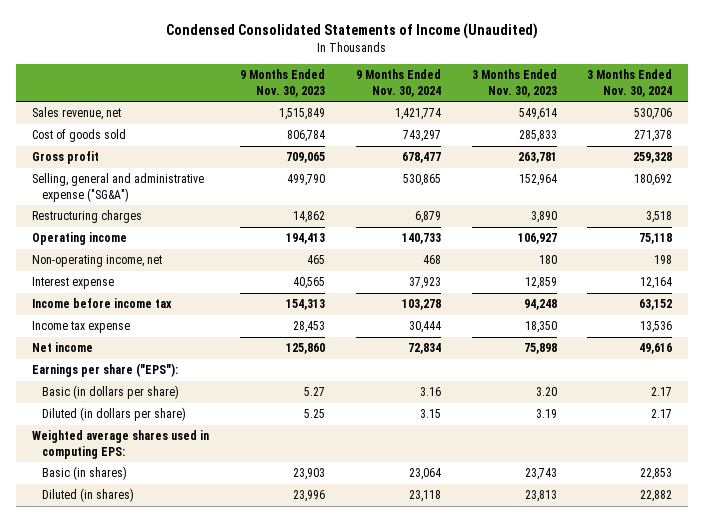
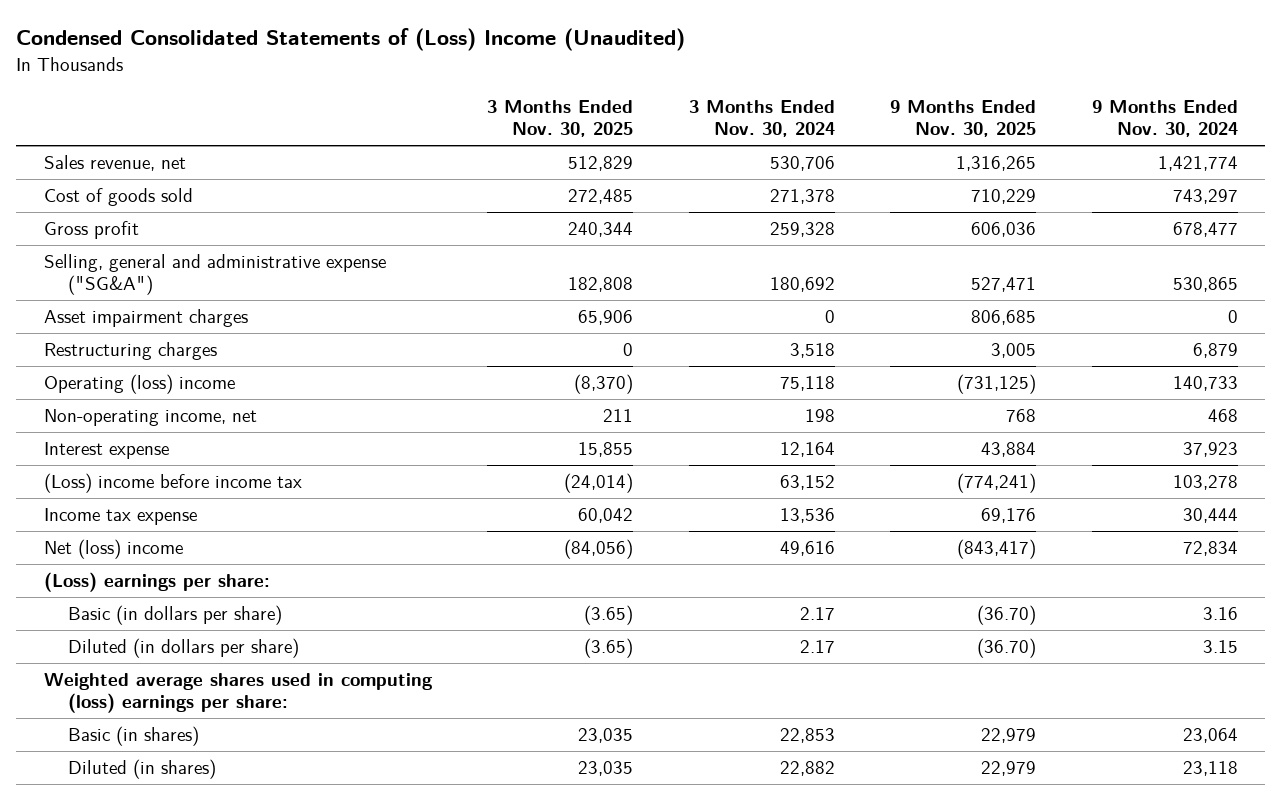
- Condensed Consolidated Statements of Income (Unaudited)
+ Condensed Consolidated Statements of (Loss) Income (Unaudited)
- | 9 Months Ended Nov. 30, 2023 | 9 Months Ended Nov. 30, 2024 | 3 Months Ended Nov. 30, 2023 | 3 Months Ended Nov. 30, 2024
+ | 3 Months Ended Nov. 30, 2025 | 3 Months Ended Nov. 30, 2024 | 9 Months Ended Nov. 30, 2025 | 9 Months Ended Nov. 30, 2024
+ Asset impairment charges | 65,906 | 0 | 806,685 | 0
- Operating income | 194,413 | 140,733 | 106,927 | 75,118
+ Operating (loss) income | (8,370) | 75,118 | (731,125) | 140,733
- Income before income tax | 154,313 | 103,278 | 94,248 | 63,152
+ (Loss) income before income tax | (24,014) | 63,152 | (774,241) | 103,278
- Net income | 125,860 | 72,834 | 75,898 | 49,616
- Earnings per share ("EPS"):
+ Net (loss) income | (84,056) | 49,616 | (843,417) | 72,834
+ (Loss) earnings per share:
- Weighted average shares used in computing EPS:
+ Weighted average shares used in computing (loss) earnings per share:

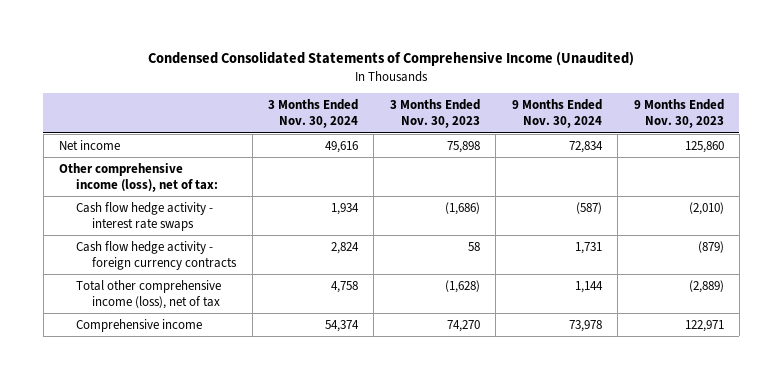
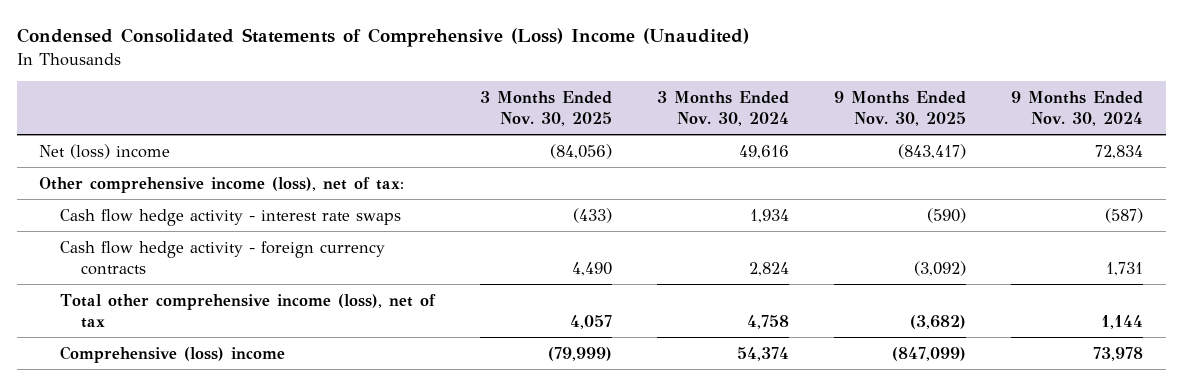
- Condensed Consolidated Statements of Comprehensive Income (Unaudited)
+ Condensed Consolidated Statements of Comprehensive (Loss) Income (Unaudited)
- | 3 Months Ended Nov. 30, 2024 | 3 Months Ended Nov. 30, 2023 | 9 Months Ended Nov. 30, 2024 | 9 Months Ended Nov. 30, 2023
+ | 3 Months Ended Nov. 30, 2025 | 3 Months Ended Nov. 30, 2024 | 9 Months Ended Nov. 30, 2025 | 9 Months Ended Nov. 30, 2024
- Net income | 49,616 | 75,898 | 72,834 | 125,860
+ Net (loss) income | (84,056) | 49,616 | (843,417) | 72,834
- Comprehensive income | 54,374 | 74,270 | 73,978 | 122,971
+ Comprehensive (loss) income | (79,999) | 54,374 | (847,099) | 73,978

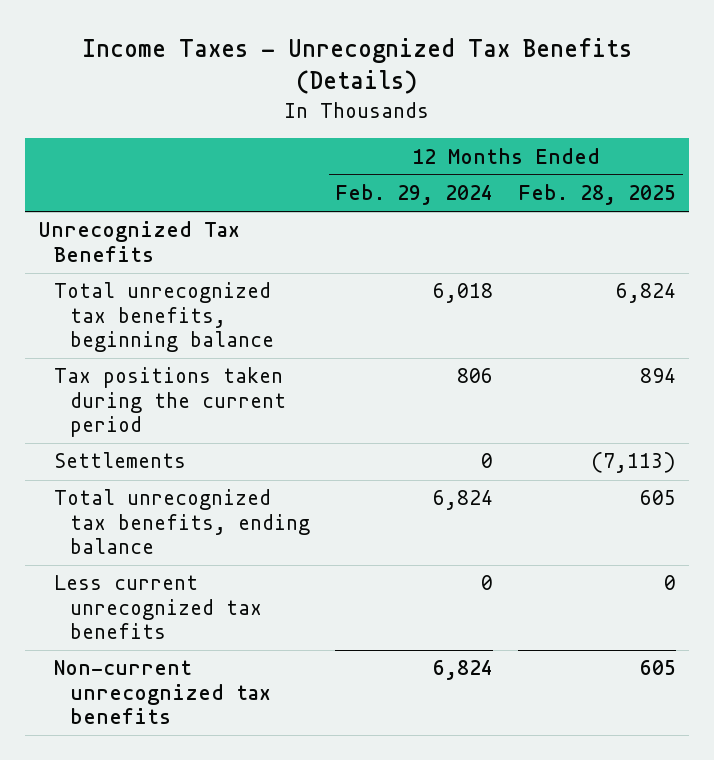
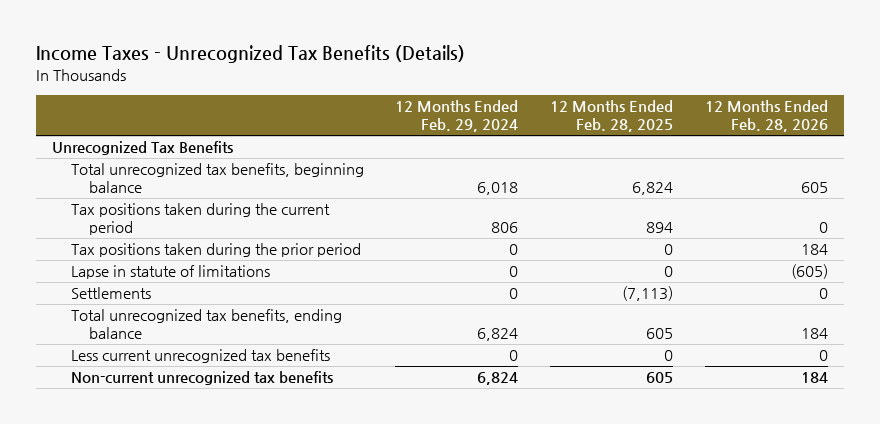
- | 12 Months Ended Feb. 29, 2024 | 12 Months Ended Feb. 28, 2025
+ | 12 Months Ended Feb. 29, 2024 | 12 Months Ended Feb. 28, 2025 | 12 Months Ended Feb. 28, 2026
+ Tax positions taken during the prior period | 0 | 0 | 184
+ Lapse in statute of limitations | 0 | 0 | (605)

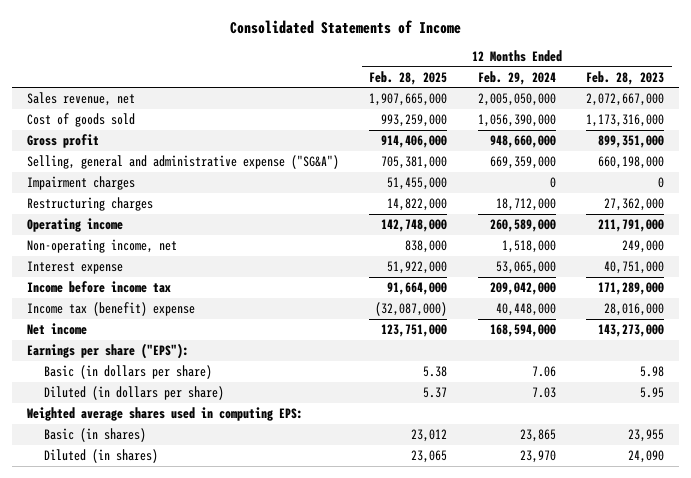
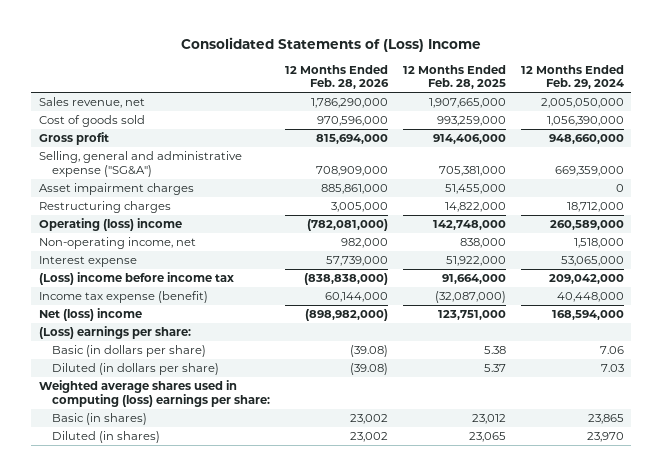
- Consolidated Statements of Income
+ Consolidated Statements of (Loss) Income
- | 12 Months Ended Feb. 28, 2025 | 12 Months Ended Feb. 29, 2024 | 12 Months Ended Feb. 28, 2023
+ | 12 Months Ended Feb. 28, 2026 | 12 Months Ended Feb. 28, 2025 | 12 Months Ended Feb. 29, 2024
- Impairment charges | 51,455,000 | 0 | 0
+ Asset impairment charges | 885,861,000 | 51,455,000 | 0
- Operating income | 142,748,000 | 260,589,000 | 211,791,000
+ Operating (loss) income | (782,081,000) | 142,748,000 | 260,589,000
- Income before income tax | 91,664,000 | 209,042,000 | 171,289,000
- Income tax (benefit) expense | (32,087,000) | 40,448,000 | 28,016,000
- Net income | 123,751,000 | 168,594,000 | 143,273,000
- Earnings per share ("EPS"):
+ (Loss) income before income tax | (838,838,000) | 91,664,000 | 209,042,000
+ Income tax expense (benefit) | 60,144,000 | (32,087,000) | 40,448,000
+ Net (loss) income | (898,982,000) | 123,751,000 | 168,594,000
+ (Loss) earnings per share:
- Weighted average shares used in computing EPS:
+ Weighted average shares used in computing (loss) earnings per share:

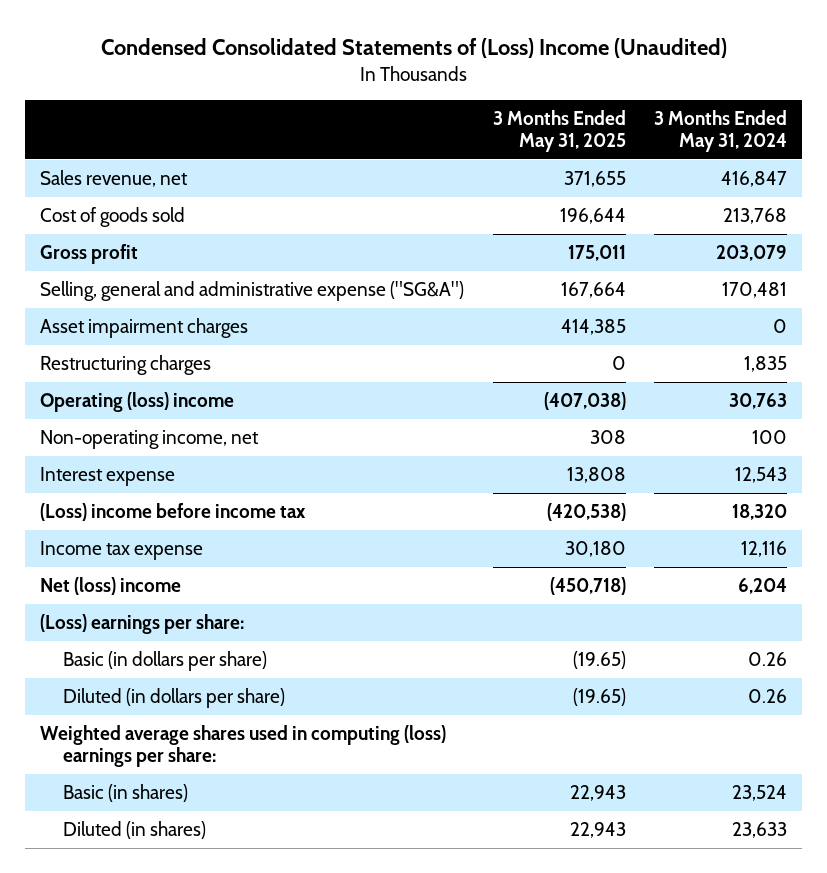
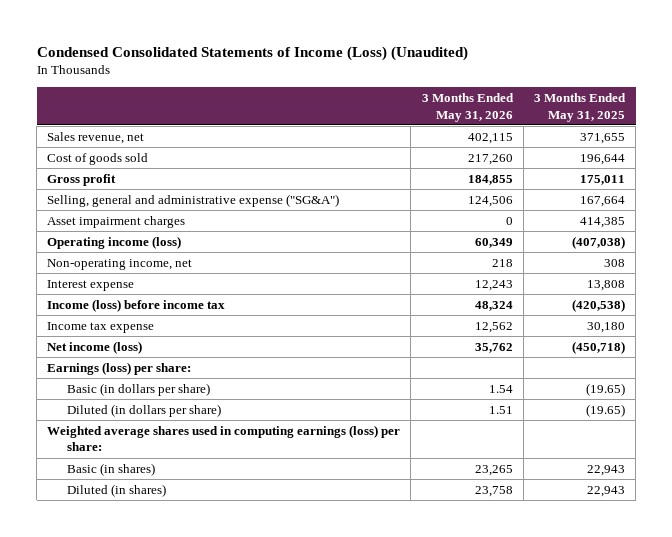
- Condensed Consolidated Statements of (Loss) Income (Unaudited)
+ Condensed Consolidated Statements of Income (Loss) (Unaudited)
- | 3 Months Ended May 31, 2025 | 3 Months Ended May 31, 2024
+ | 3 Months Ended May 31, 2026 | 3 Months Ended May 31, 2025
- Restructuring charges | 0 | 1,835
- Operating (loss) income | (407,038) | 30,763
+ Operating income (loss) | 60,349 | (407,038)
- (Loss) income before income tax | (420,538) | 18,320
+ Income (loss) before income tax | 48,324 | (420,538)
- Net (loss) income | (450,718) | 6,204
- (Loss) earnings per share:
+ Net income (loss) | 35,762 | (450,718)
+ Earnings (loss) per share:
- Weighted average shares used in computing (loss) earnings per share:
+ Weighted average shares used in computing earnings (loss) per share:

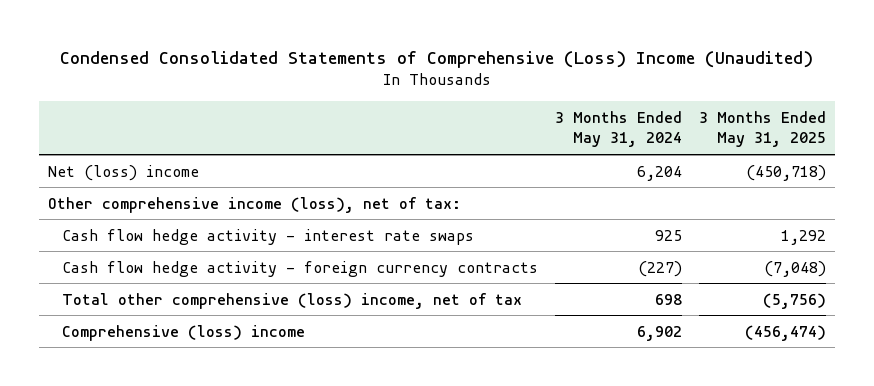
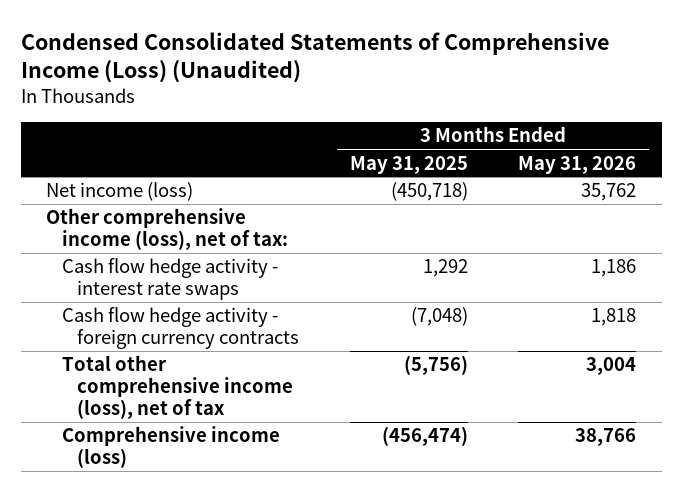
- Condensed Consolidated Statements of Comprehensive (Loss) Income (Unaudited)
+ Condensed Consolidated Statements of Comprehensive Income (Loss) (Unaudited)
- | 3 Months Ended May 31, 2024 | 3 Months Ended May 31, 2025
+ | 3 Months Ended May 31, 2025 | 3 Months Ended May 31, 2026
- Net (loss) income | 6,204 | (450,718)
+ Net income (loss) | (450,718) | 35,762
- Total other comprehensive (loss) income, net of tax | 698 | (5,756)
- Comprehensive (loss) income | 6,902 | (456,474)
+ Total other comprehensive income (loss), net of tax | (5,756) | 3,004
+ Comprehensive income (loss) | (456,474) | 38,766

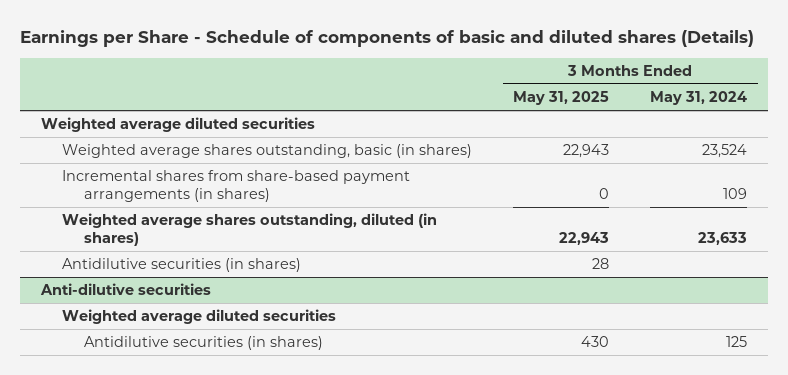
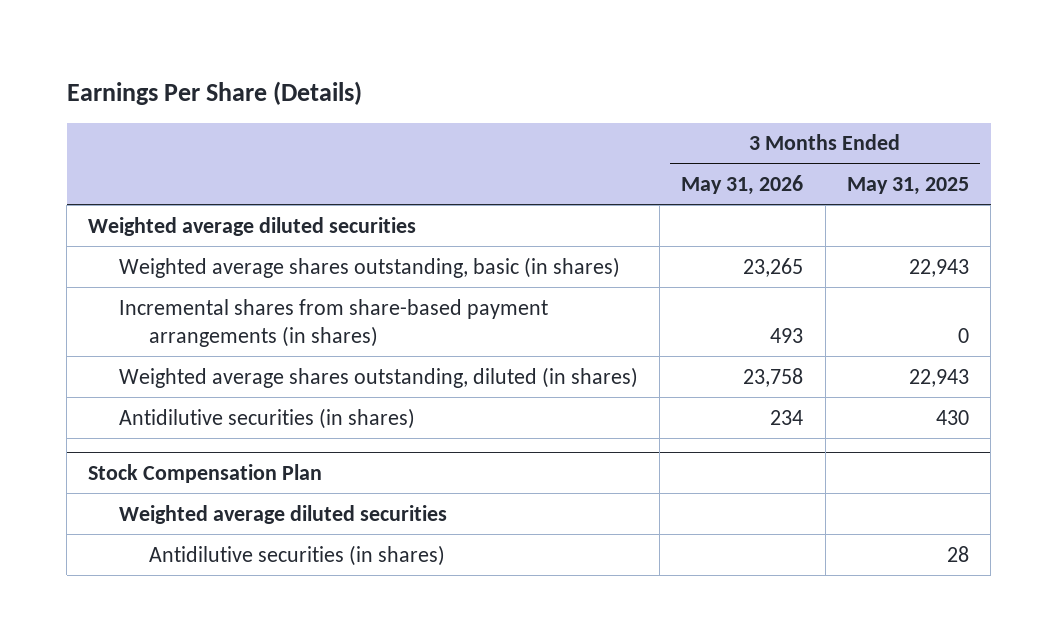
- Earnings per Share - Schedule of components of basic and diluted shares (Details)
+ Earnings Per Share (Details)
- | 3 Months Ended May 31, 2025 | 3 Months Ended May 31, 2024
+ | 3 Months Ended May 31, 2026 | 3 Months Ended May 31, 2025
- Antidilutive securities (in shares) | 28 |
- Anti-dilutive securities
- Weighted average diluted securities
+ Stock Compensation Plan
+ Weighted average diluted securities
+ Antidilutive securities (in shares) | | 28

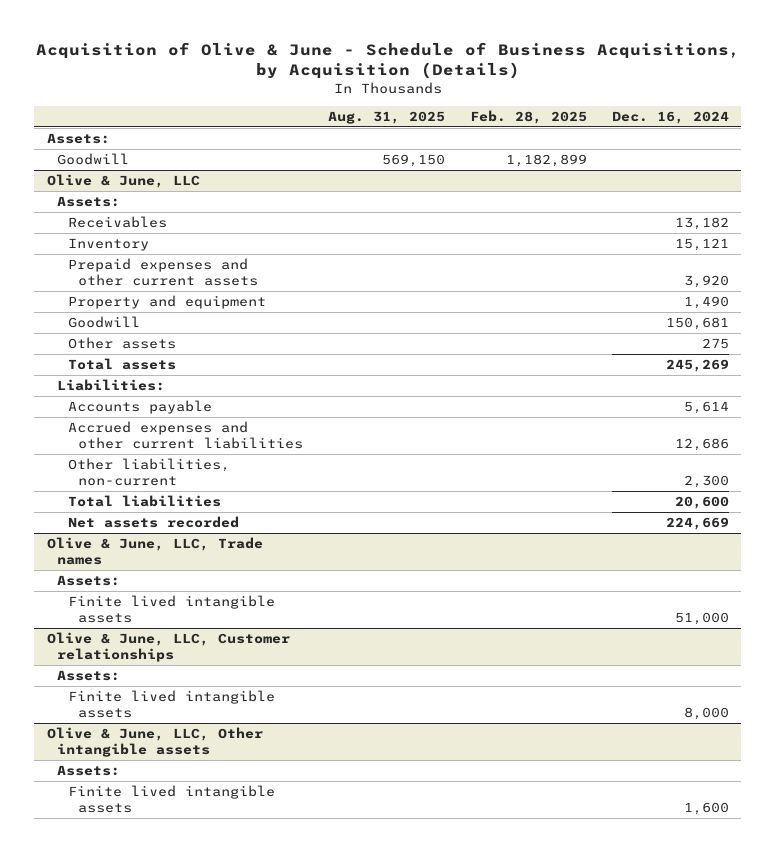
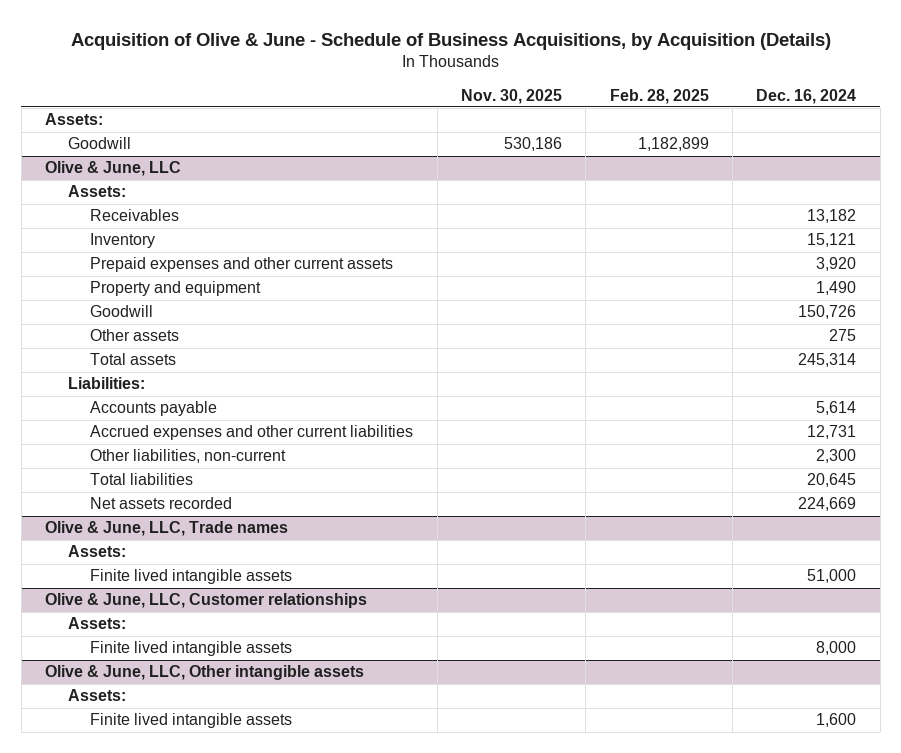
- | Aug. 31, 2025 | Feb. 28, 2025 | Dec. 16, 2024
+ | Nov. 30, 2025 | Feb. 28, 2025 | Dec. 16, 2024
@ Olive & June, LLC
- Goodwill | | | 150,681
+ Goodwill | | | 150,726
- Total assets | | | 245,269
+ Total assets | | | 245,314
- Accrued expenses and other current liabilities | | | 12,686
+ Accrued expenses and other current liabilities | | | 12,731
- Total liabilities | | | 20,600
+ Total liabilities | | | 20,645

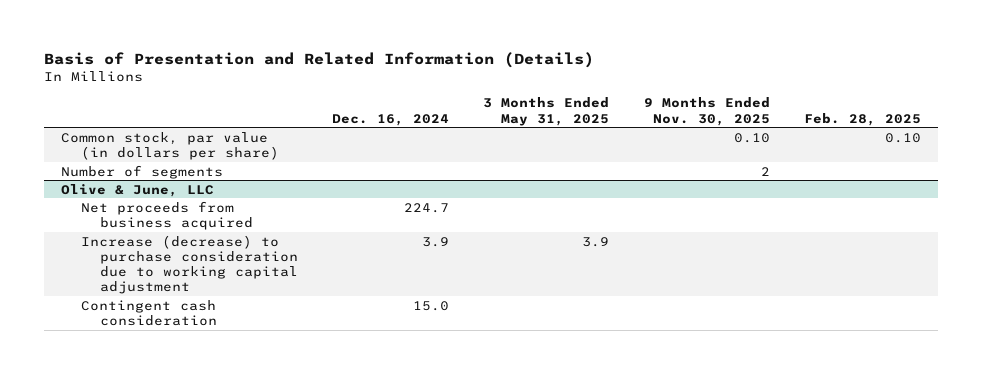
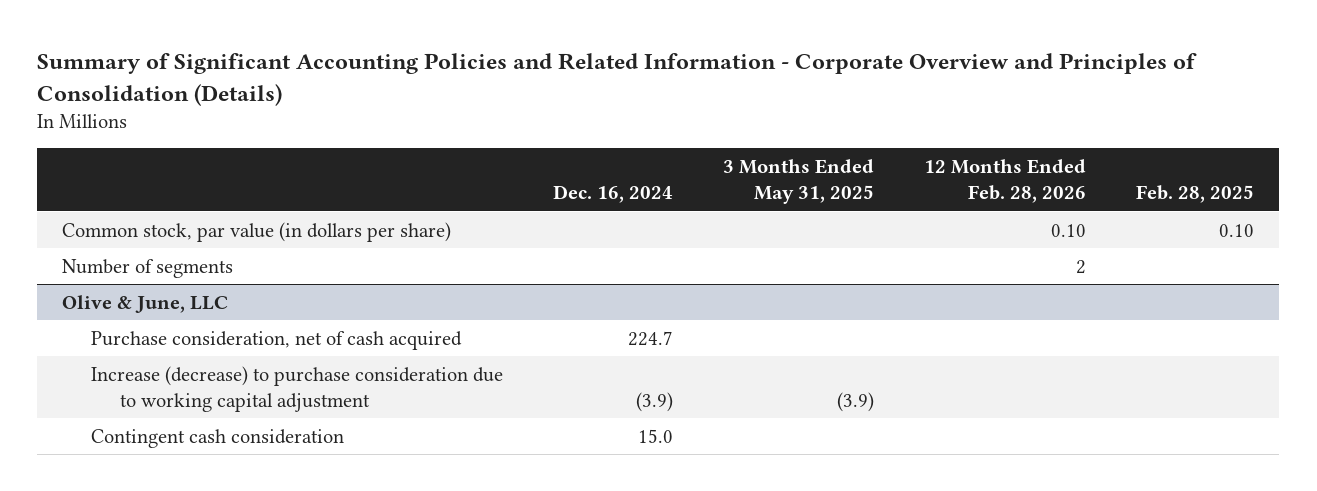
- Basis of Presentation and Related Information (Details)
+ Summary of Significant Accounting Policies and Related Information - Corporate Overview and Principles of Consolidation (Details)
- | Dec. 16, 2024 | 3 Months Ended May 31, 2025 | 9 Months Ended Nov. 30, 2025 | Feb. 28, 2025
+ | Dec. 16, 2024 | 3 Months Ended May 31, 2025 | 12 Months Ended Feb. 28, 2026 | Feb. 28, 2025
@ Olive & June, LLC
- Net proceeds from business acquired | 224.7 | | |
- Increase (decrease) to purchase consideration due to working capital adjustment | 3.9 | 3.9 | |
+ Purchase consideration, net of cash acquired | 224.7 | | |
+ Increase (decrease) to purchase consideration due to working capital adjustment | (3.9) | (3.9) | |

